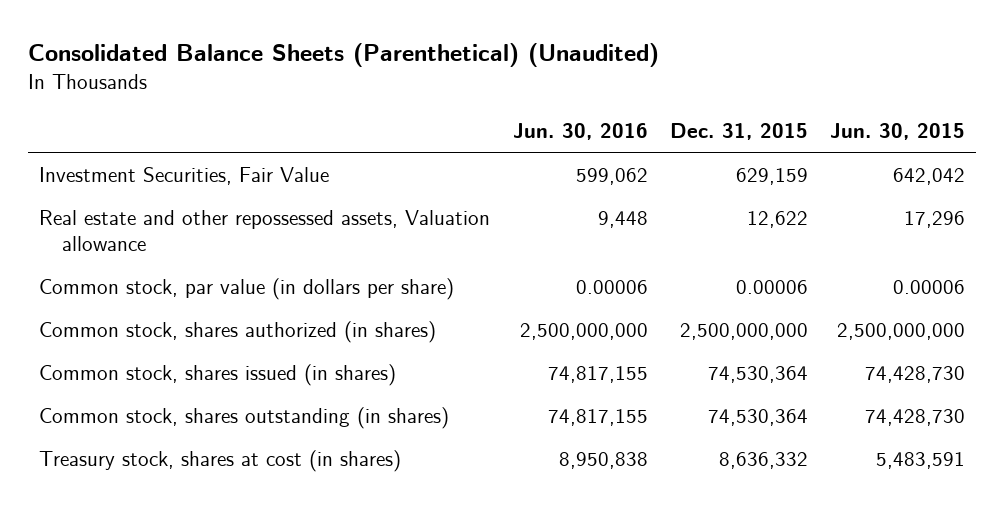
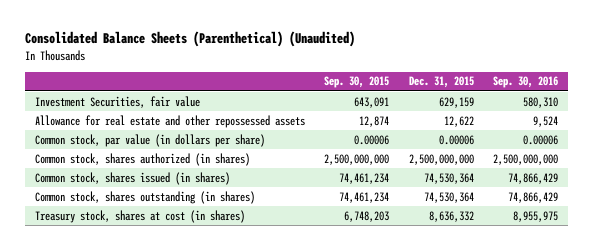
- | Jun. 30, 2016 | Dec. 31, 2015 | Jun. 30, 2015
+ | Sep. 30, 2015 | Dec. 31, 2015 | Sep. 30, 2016
- Investment Securities, Fair Value | 599,062 | 629,159 | 642,042
- Real estate and other repossessed assets, Valuation allowance | 9,448 | 12,622 | 17,296
+ Investment Securities, fair value | 643,091 | 629,159 | 580,310
+ Allowance for real estate and other repossessed assets | 12,874 | 12,622 | 9,524

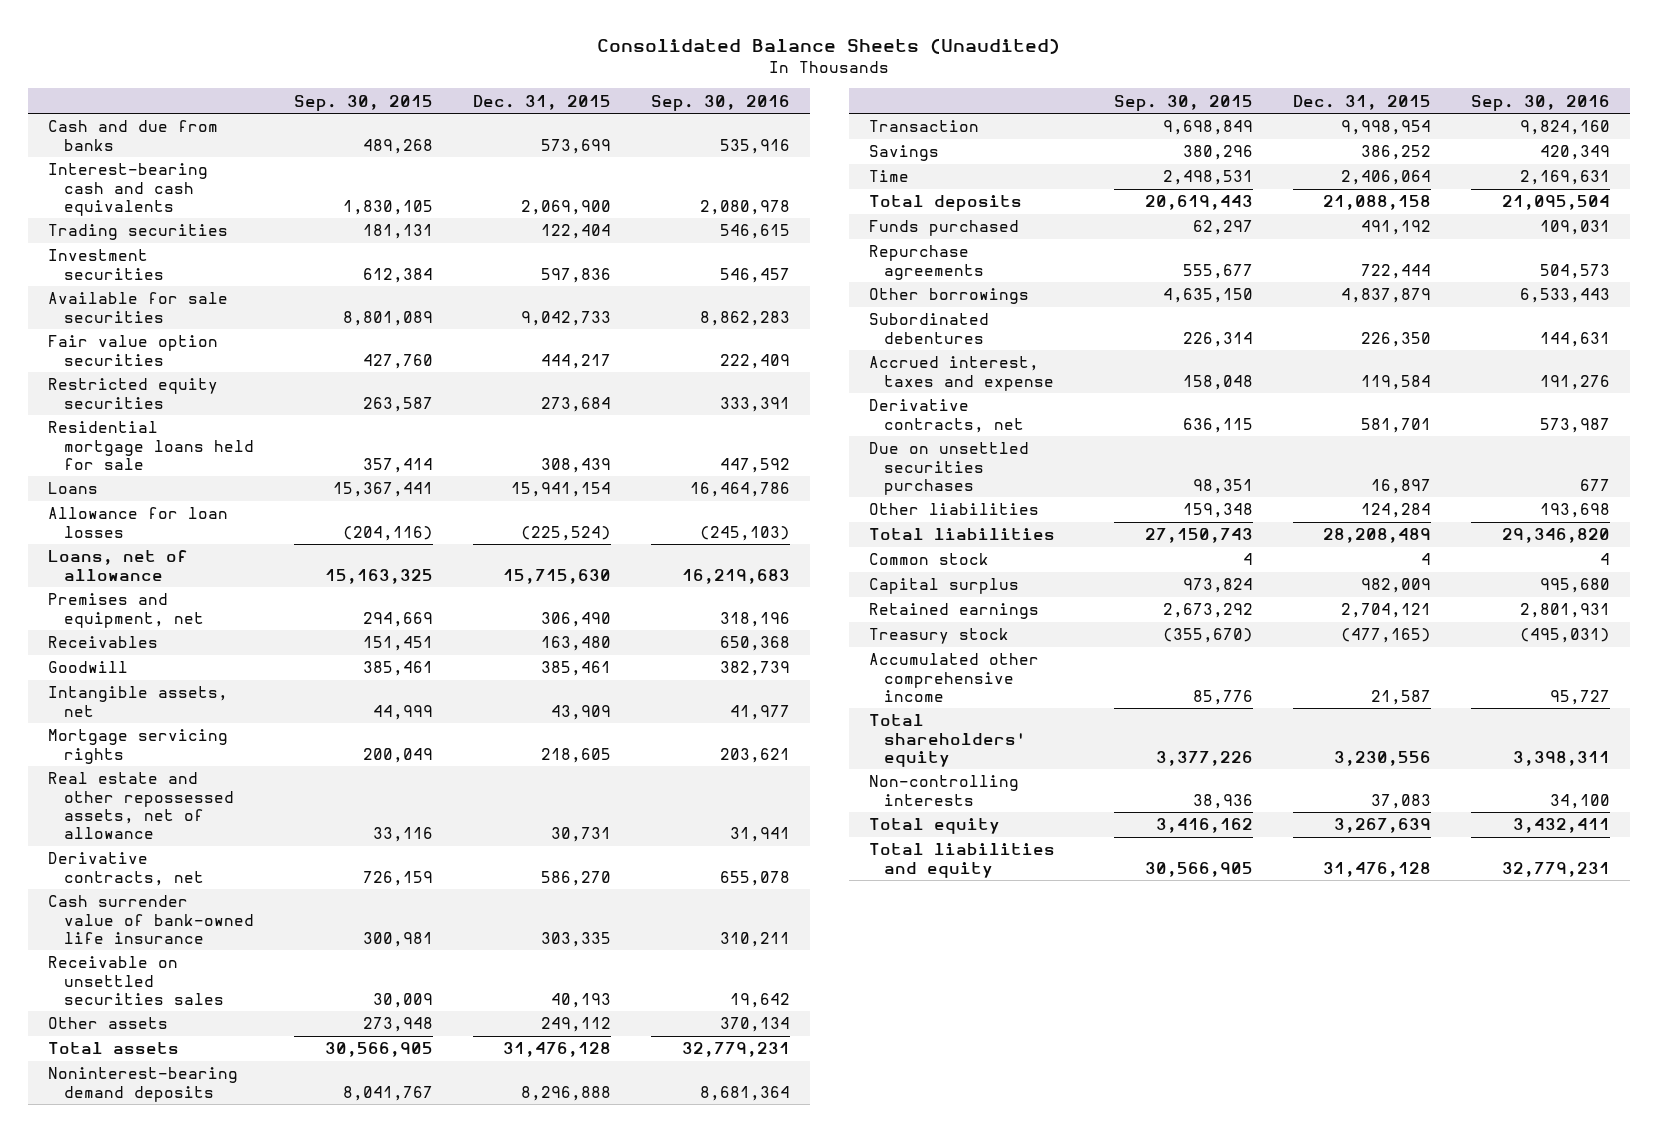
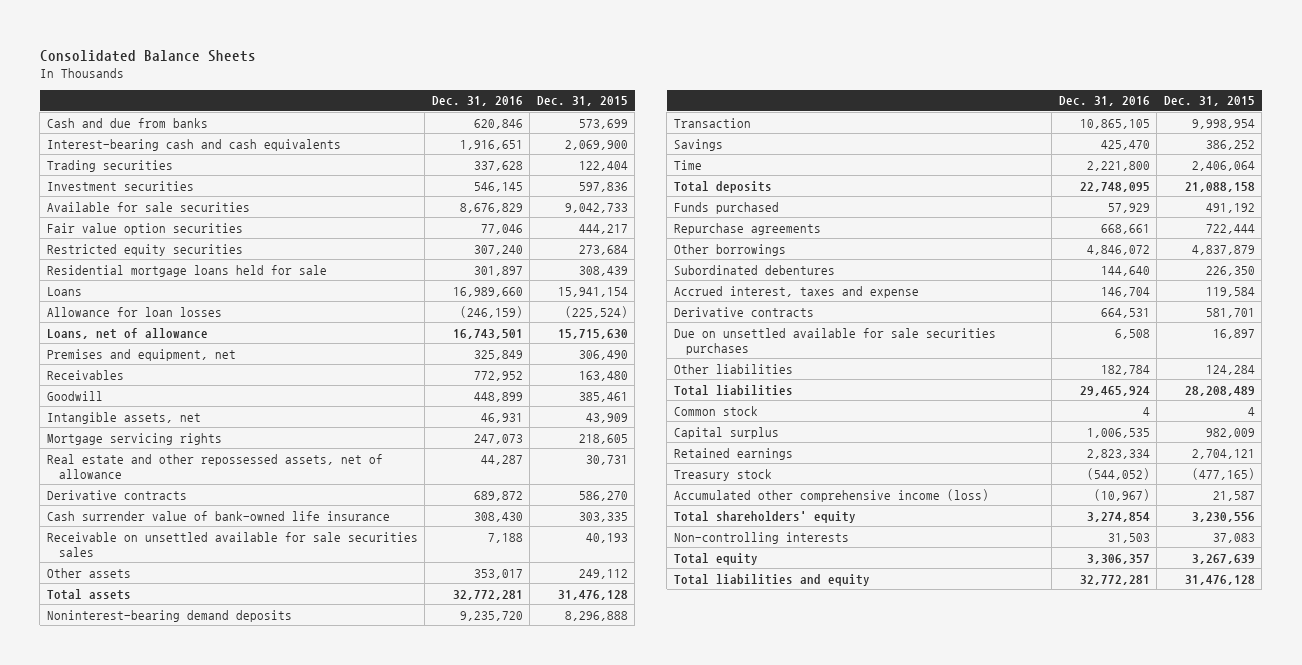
- Consolidated Balance Sheets (Unaudited)
+ Consolidated Balance Sheets
- | Sep. 30, 2015 | Dec. 31, 2015 | Sep. 30, 2016
+ | Dec. 31, 2016 | Dec. 31, 2015
- Derivative contracts, net | 726,159 | 586,270 | 655,078
+ Derivative contracts | 689,872 | 586,270
- Receivable on unsettled securities sales | 30,009 | 40,193 | 19,642
+ Receivable on unsettled available for sale securities sales | 7,188 | 40,193
- Derivative contracts, net | 636,115 | 581,701 | 573,987
- Due on unsettled securities purchases | 98,351 | 16,897 | 677
+ Derivative contracts | 664,531 | 581,701
+ Due on unsettled available for sale securities purchases | 6,508 | 16,897
- Accumulated other comprehensive income | 85,776 | 21,587 | 95,727
+ Accumulated other comprehensive income (loss) | (10,967) | 21,587

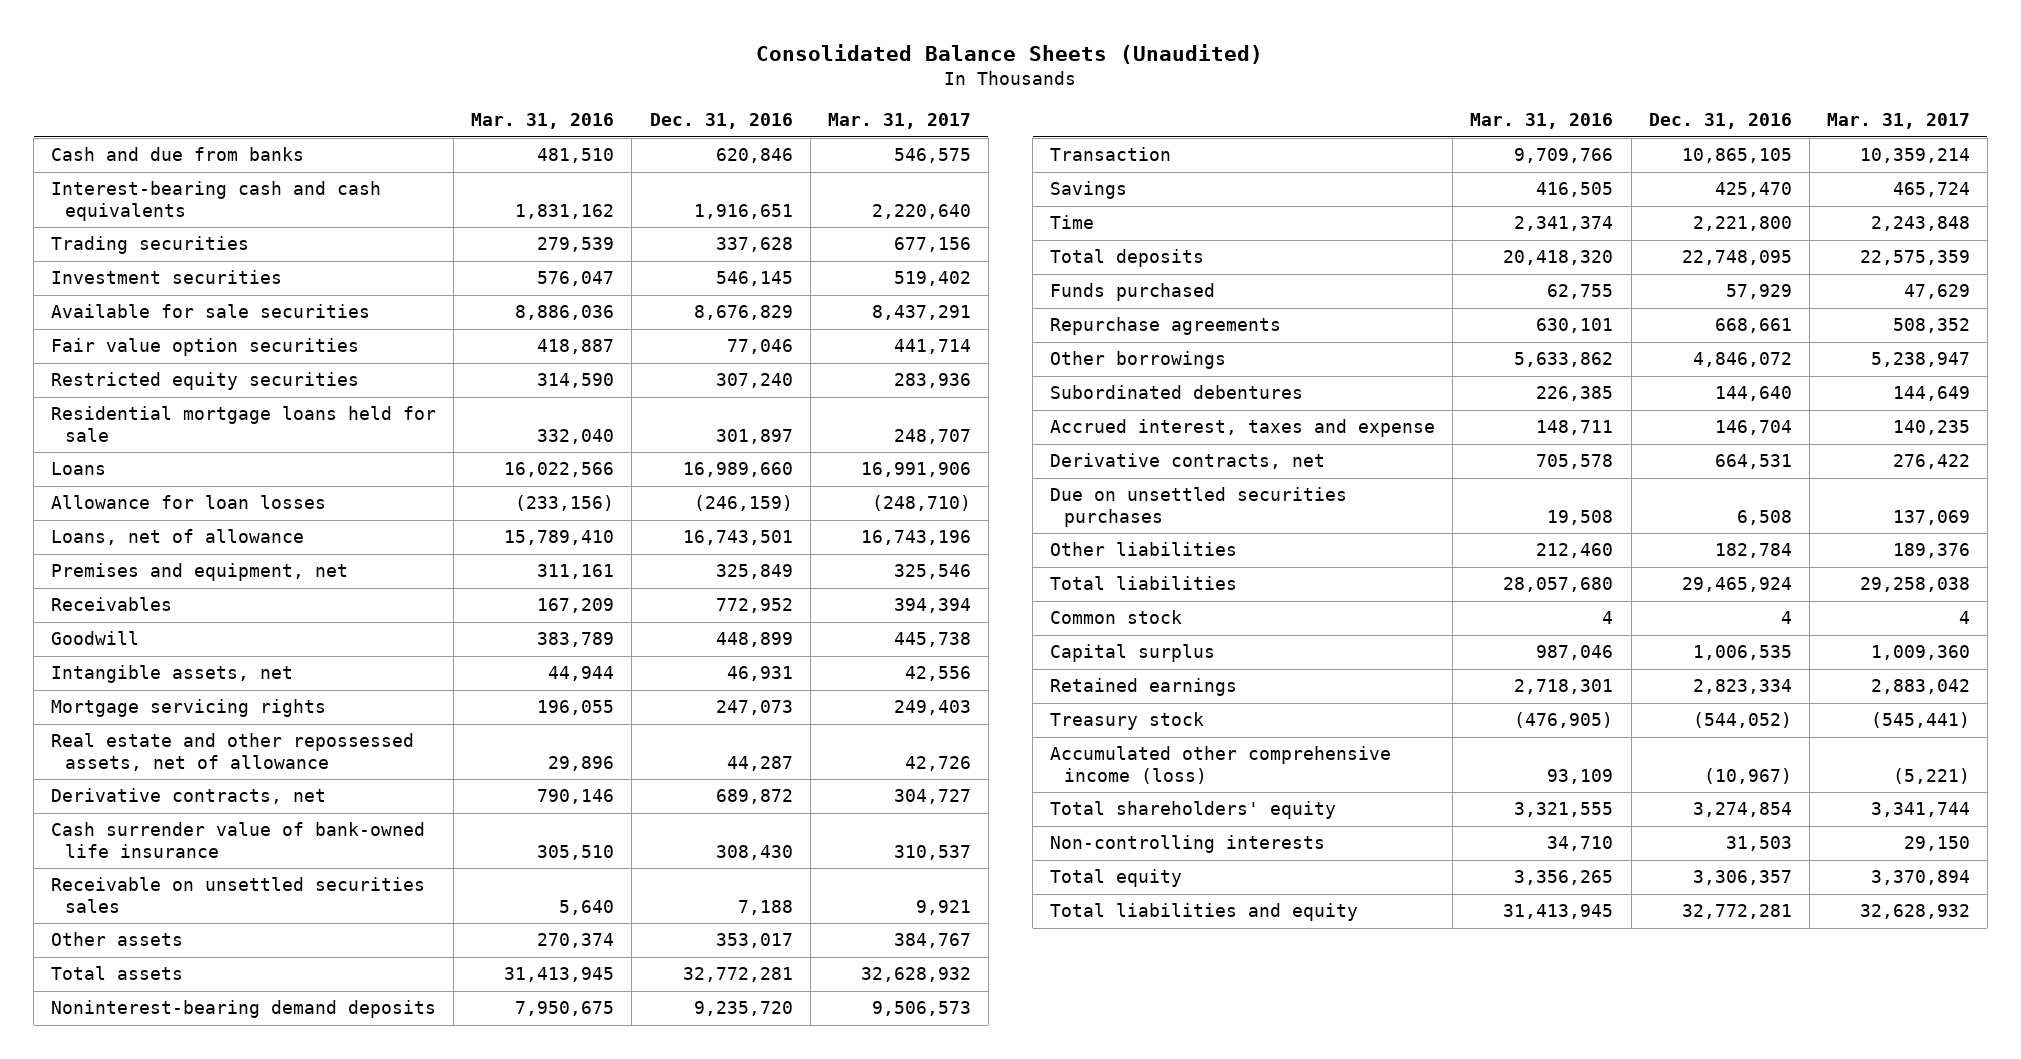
- Consolidated Balance Sheets
+ Consolidated Balance Sheets (Unaudited)
- | Dec. 31, 2016 | Dec. 31, 2015
+ | Mar. 31, 2016 | Dec. 31, 2016 | Mar. 31, 2017
- Derivative contracts | 689,872 | 586,270
+ Derivative contracts, net | 790,146 | 689,872 | 304,727
- Receivable on unsettled available for sale securities sales | 7,188 | 40,193
+ Receivable on unsettled securities sales | 5,640 | 7,188 | 9,921
- Derivative contracts | 664,531 | 581,701
- Due on unsettled available for sale securities purchases | 6,508 | 16,897
+ Derivative contracts, net | 705,578 | 664,531 | 276,422
+ Due on unsettled securities purchases | 19,508 | 6,508 | 137,069

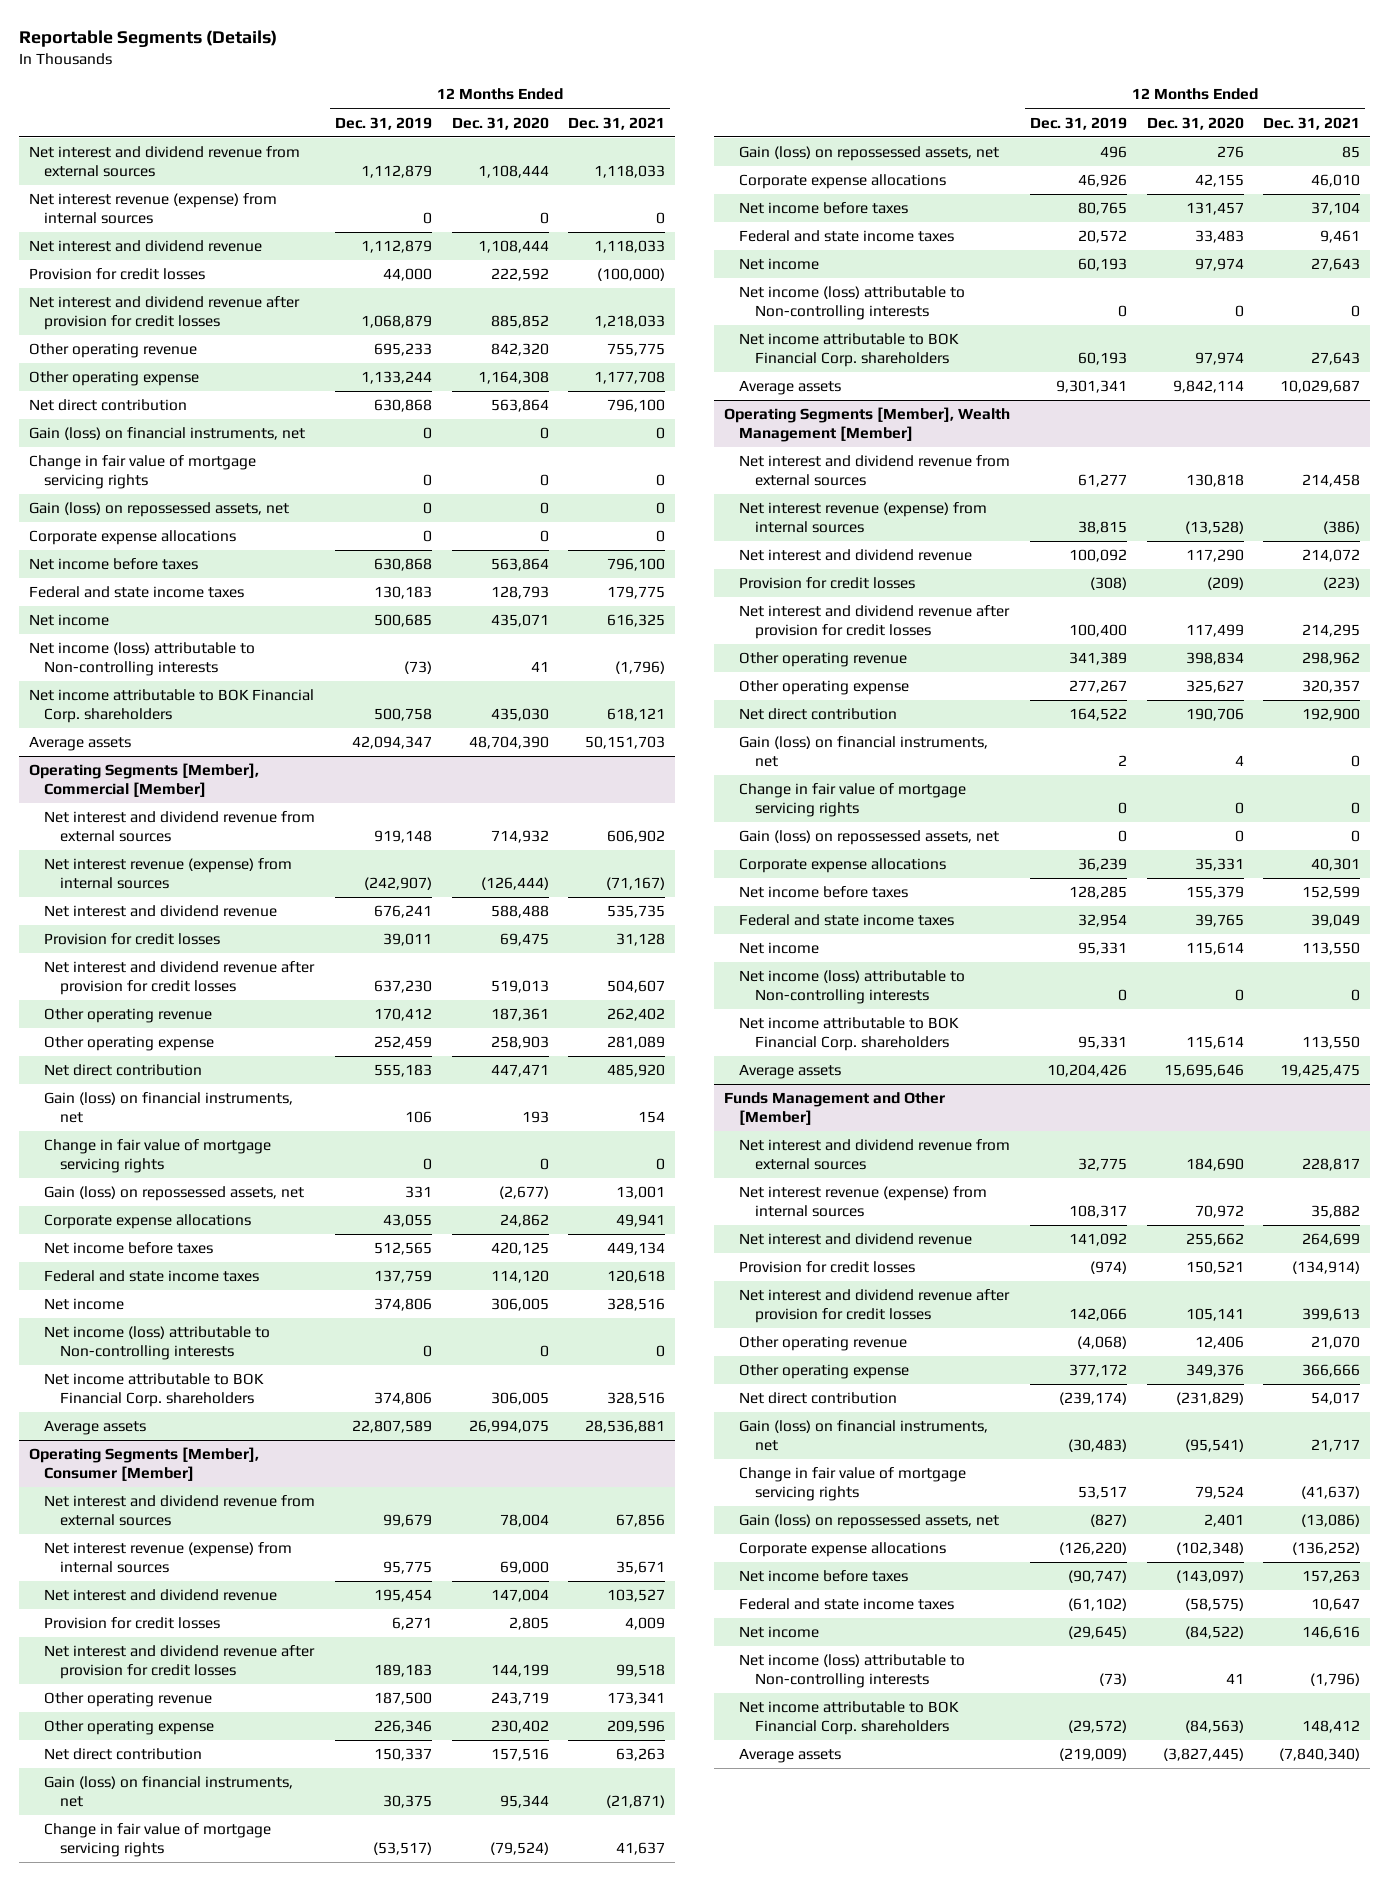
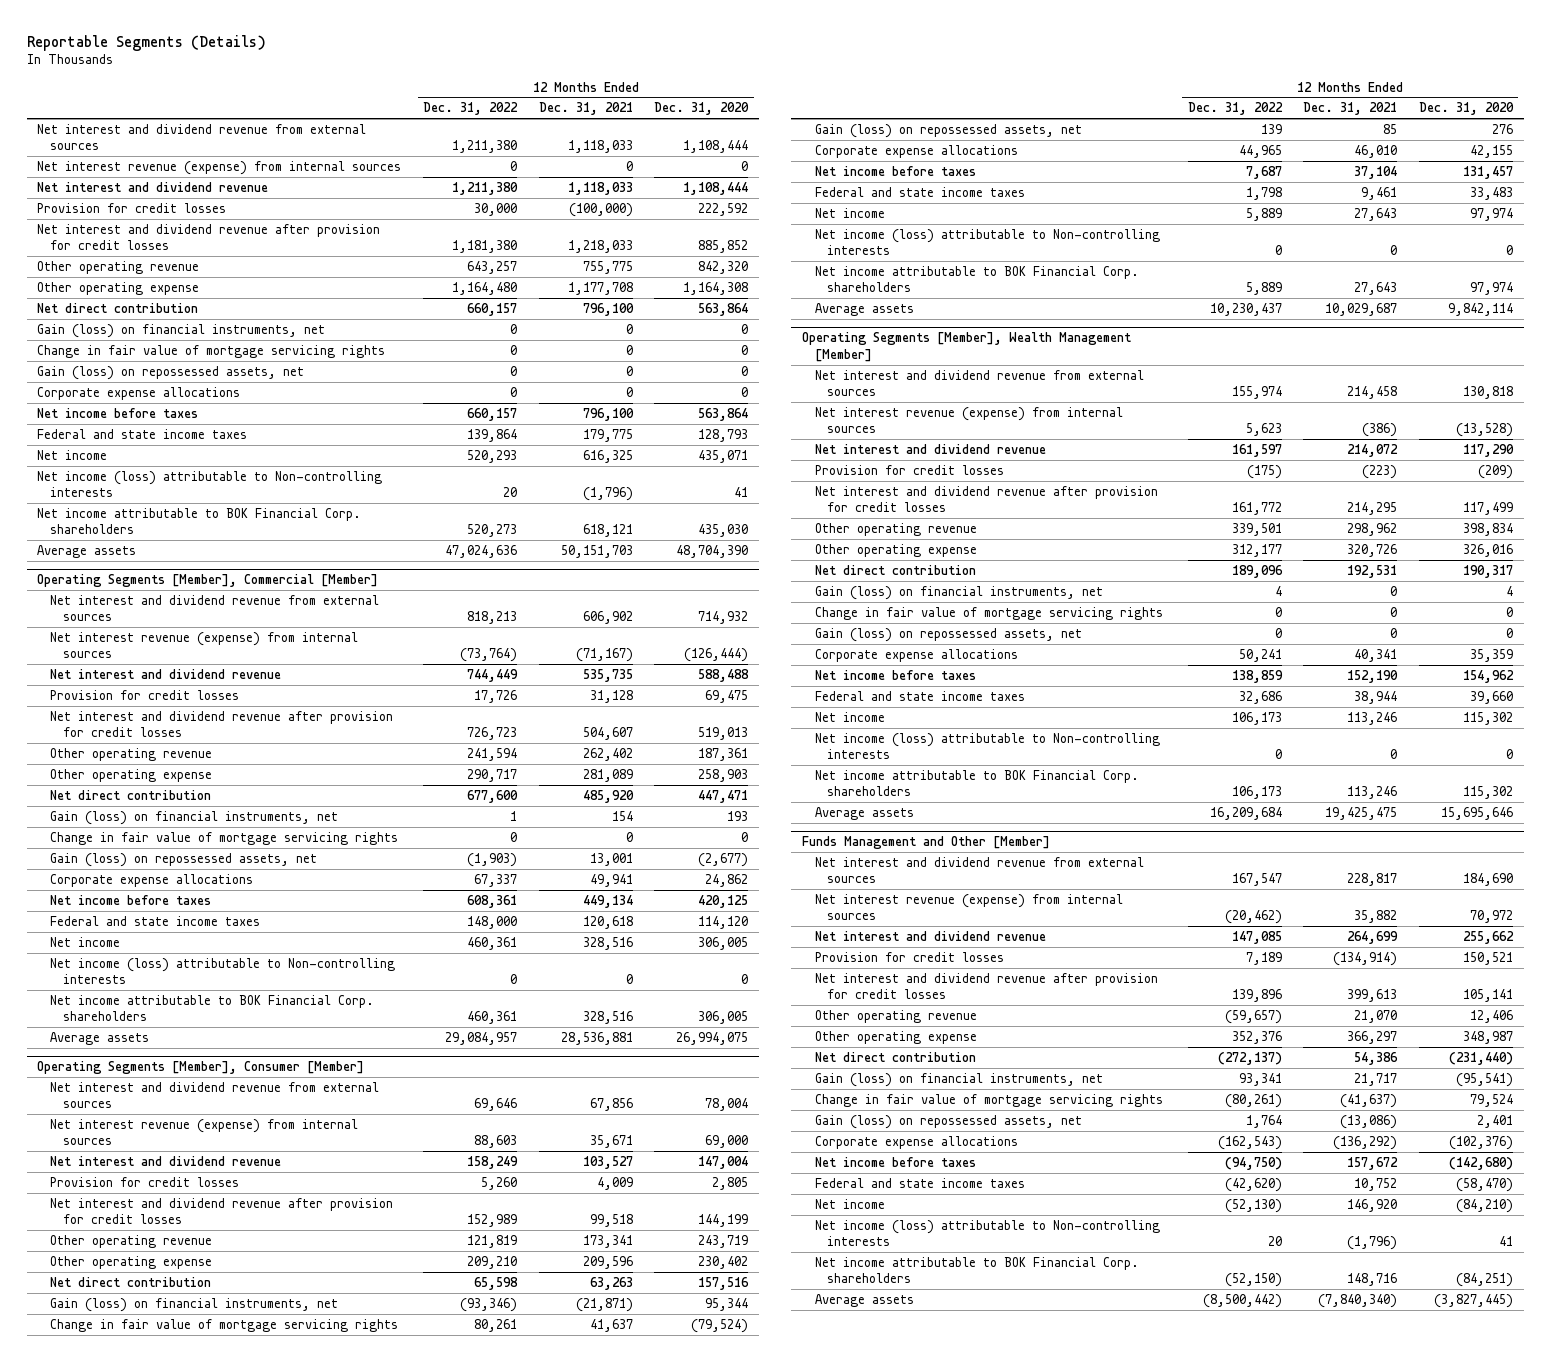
- | 12 Months Ended Dec. 31, 2019 | 12 Months Ended Dec. 31, 2020 | 12 Months Ended Dec. 31, 2021
+ | 12 Months Ended Dec. 31, 2022 | 12 Months Ended Dec. 31, 2021 | 12 Months Ended Dec. 31, 2020
@ Operating Segments [Member], Wealth Management [Member]
- Other operating expense | 277,267 | 325,627 | 320,357
- Net direct contribution | 164,522 | 190,706 | 192,900
+ Other operating expense | 312,177 | 320,726 | 326,016
+ Net direct contribution | 189,096 | 192,531 | 190,317
- Corporate expense allocations | 36,239 | 35,331 | 40,301
- Net income before taxes | 128,285 | 155,379 | 152,599
- Federal and state income taxes | 32,954 | 39,765 | 39,049
- Net income | 95,331 | 115,614 | 113,550
+ Corporate expense allocations | 50,241 | 40,341 | 35,359
+ Net income before taxes | 138,859 | 152,190 | 154,962
+ Federal and state income taxes | 32,686 | 38,944 | 39,660
+ Net income | 106,173 | 113,246 | 115,302
- Net income attributable to BOK Financial Corp. shareholders | 95,331 | 115,614 | 113,550
+ Net income attributable to BOK Financial Corp. shareholders | 106,173 | 113,246 | 115,302
@ Funds Management and Other [Member]
- Other operating expense | 377,172 | 349,376 | 366,666
- Net direct contribution | (239,174) | (231,829) | 54,017
+ Other operating expense | 352,376 | 366,297 | 348,987
+ Net direct contribution | (272,137) | 54,386 | (231,440)
- Corporate expense allocations | (126,220) | (102,348) | (136,252)
- Net income before taxes | (90,747) | (143,097) | 157,263
- Federal and state income taxes | (61,102) | (58,575) | 10,647
- Net income | (29,645) | (84,522) | 146,616
+ Corporate expense allocations | (162,543) | (136,292) | (102,376)
+ Net income before taxes | (94,750) | 157,672 | (142,680)
+ Federal and state income taxes | (42,620) | 10,752 | (58,470)
+ Net income | (52,130) | 146,920 | (84,210)
- Net income attributable to BOK Financial Corp. shareholders | (29,572) | (84,563) | 148,412
+ Net income attributable to BOK Financial Corp. shareholders | (52,150) | 148,716 | (84,251)

